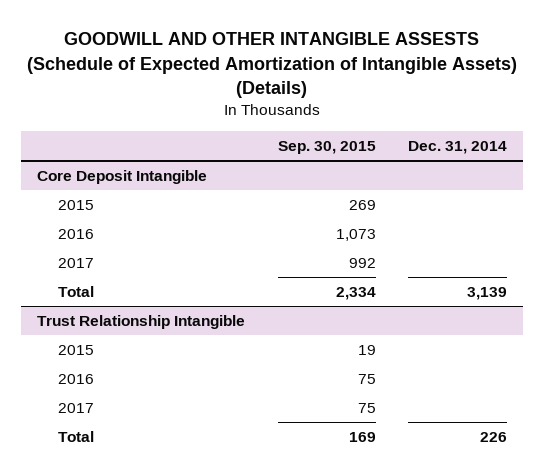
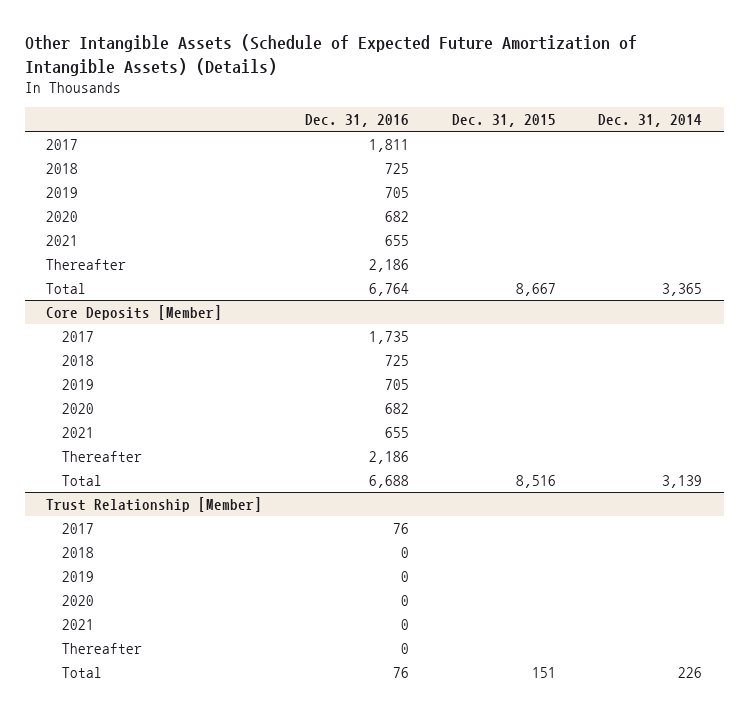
- GOODWILL AND OTHER INTANGIBLE ASSESTS (Schedule of Expected Amortization of Intangible Assets) (Details)
+ Other Intangible Assets (Schedule of Expected Future Amortization of Intangible Assets) (Details)
- | Sep. 30, 2015 | Dec. 31, 2014
+ | Dec. 31, 2016 | Dec. 31, 2015 | Dec. 31, 2014
- Core Deposit Intangible
- 2015 | 269 |
- 2016 | 1,073 |
+ 2017 | 1,811 | |
+ 2018 | 725 | |
+ 2019 | 705 | |
+ 2020 | 682 | |
+ 2021 | 655 | |
+ Thereafter | 2,186 | |
+ Total | 6,764 | 8,667 | 3,365
+ Core Deposits [Member]
+ 2018 | 725 | |
+ 2019 | 705 | |
+ 2020 | 682 | |
+ 2021 | 655 | |
+ Thereafter | 2,186 | |
- Trust Relationship Intangible
- 2015 | 19 |
- 2016 | 75 |
+ Trust Relationship [Member]
+ 2018 | 0 | |
+ 2019 | 0 | |
+ 2020 | 0 | |
+ 2021 | 0 | |
+ Thereafter | 0 | |

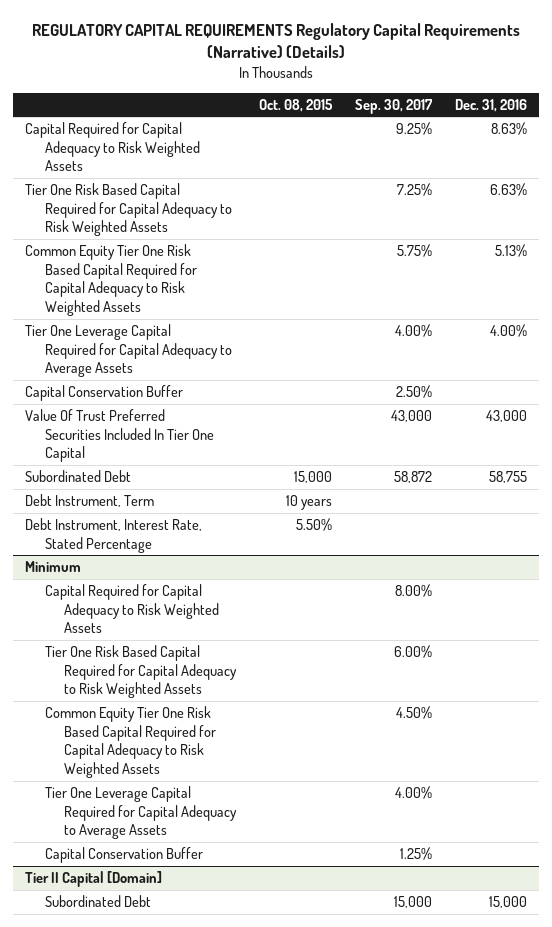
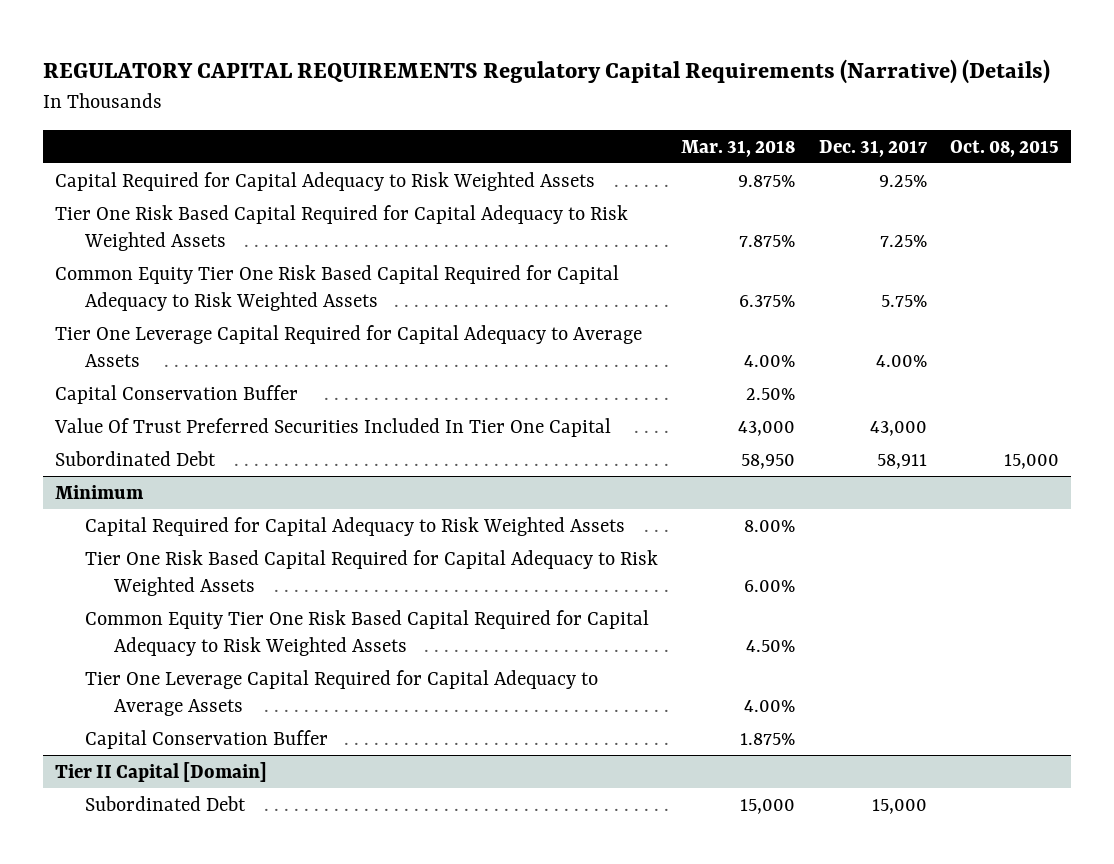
- | Oct. 08, 2015 | Sep. 30, 2017 | Dec. 31, 2016
+ | Mar. 31, 2018 | Dec. 31, 2017 | Oct. 08, 2015
- Debt Instrument, Term | 10 years | |
- Debt Instrument, Interest Rate, Stated Percentage | 5.50% | |

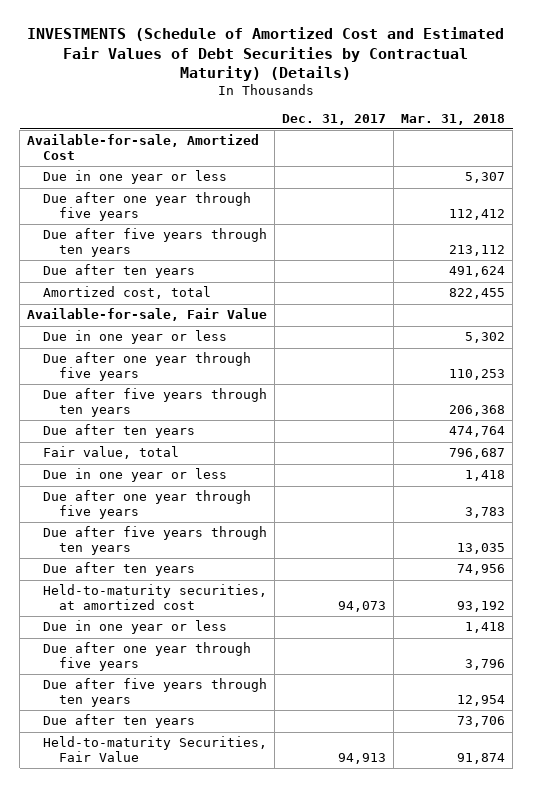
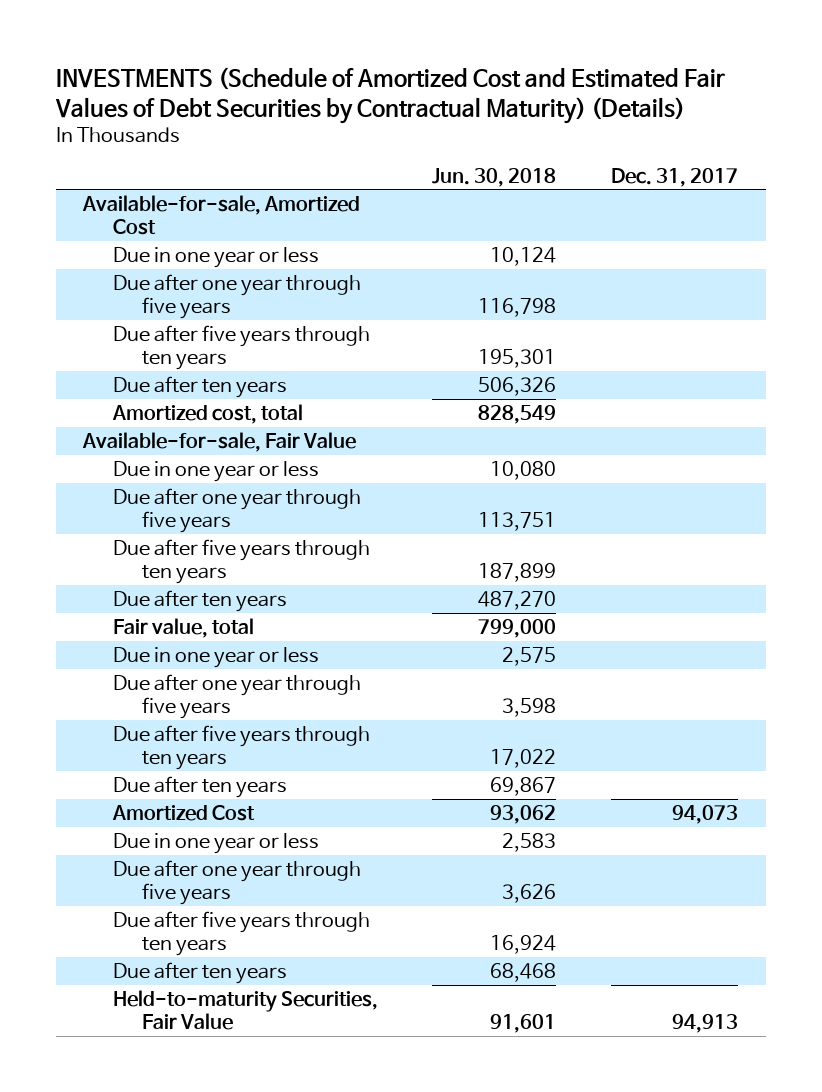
- | Dec. 31, 2017 | Mar. 31, 2018
+ | Jun. 30, 2018 | Dec. 31, 2017
- Held-to-maturity securities, at amortized cost | 94,073 | 93,192
+ Amortized Cost | 93,062 | 94,073

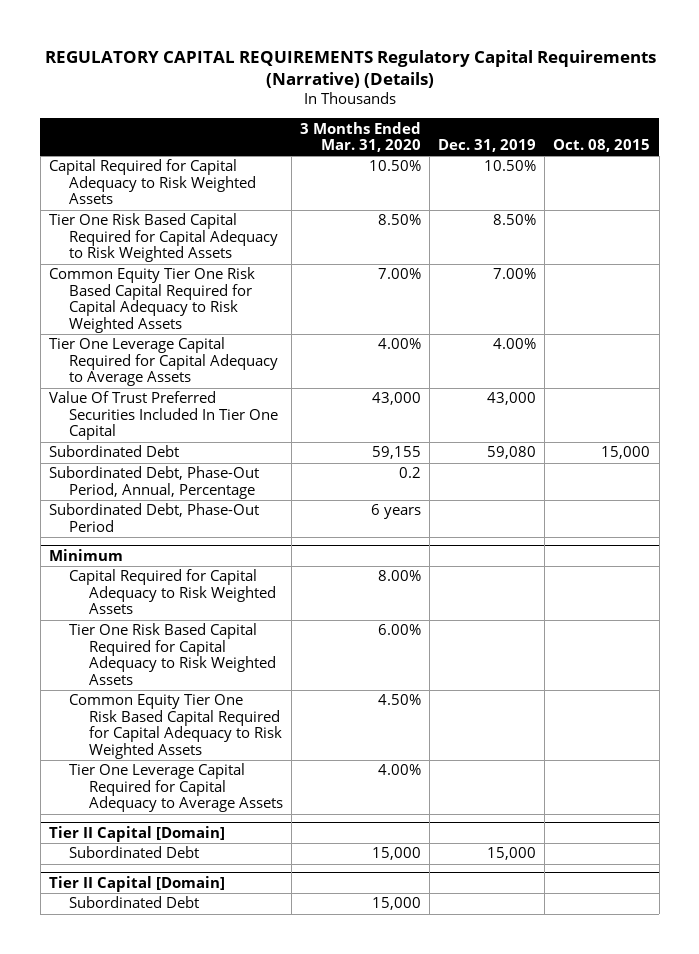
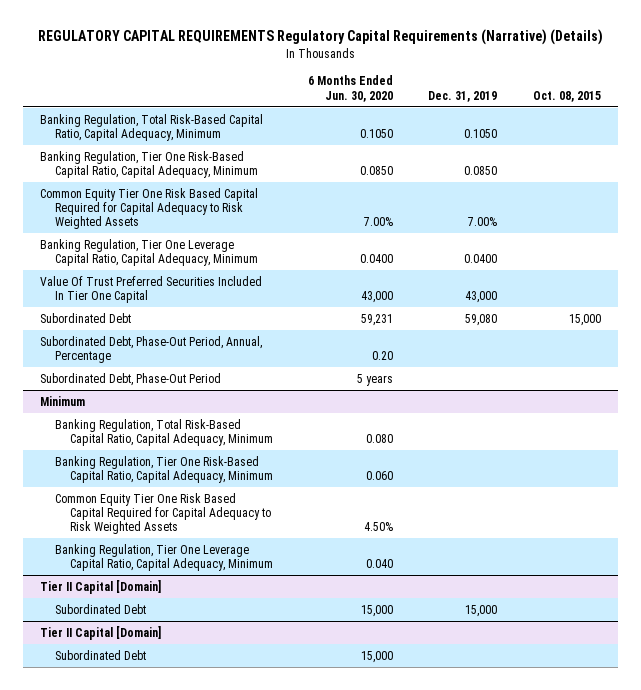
- | 3 Months Ended Mar. 31, 2020 | Dec. 31, 2019 | Oct. 08, 2015
+ | 6 Months Ended Jun. 30, 2020 | Dec. 31, 2019 | Oct. 08, 2015
- Capital Required for Capital Adequacy to Risk Weighted Assets | 10.50% | 10.50% |
- Tier One Risk Based Capital Required for Capital Adequacy to Risk Weighted Assets | 8.50% | 8.50% |
+ Banking Regulation, Total Risk-Based Capital Ratio, Capital Adequacy, Minimum | 0.1050 | 0.1050 |
+ Banking Regulation, Tier One Risk-Based Capital Ratio, Capital Adequacy, Minimum | 0.0850 | 0.0850 |
- Tier One Leverage Capital Required for Capital Adequacy to Average Assets | 4.00% | 4.00% |
+ Banking Regulation, Tier One Leverage Capital Ratio, Capital Adequacy, Minimum | 0.0400 | 0.0400 |
@ Minimum
- Capital Required for Capital Adequacy to Risk Weighted Assets | 8.00% | |
- Tier One Risk Based Capital Required for Capital Adequacy to Risk Weighted Assets | 6.00% | |
+ Banking Regulation, Total Risk-Based Capital Ratio, Capital Adequacy, Minimum | 0.080 | |
+ Banking Regulation, Tier One Risk-Based Capital Ratio, Capital Adequacy, Minimum | 0.060 | |
- Tier One Leverage Capital Required for Capital Adequacy to Average Assets | 4.00% | |
+ Banking Regulation, Tier One Leverage Capital Ratio, Capital Adequacy, Minimum | 0.040 | |

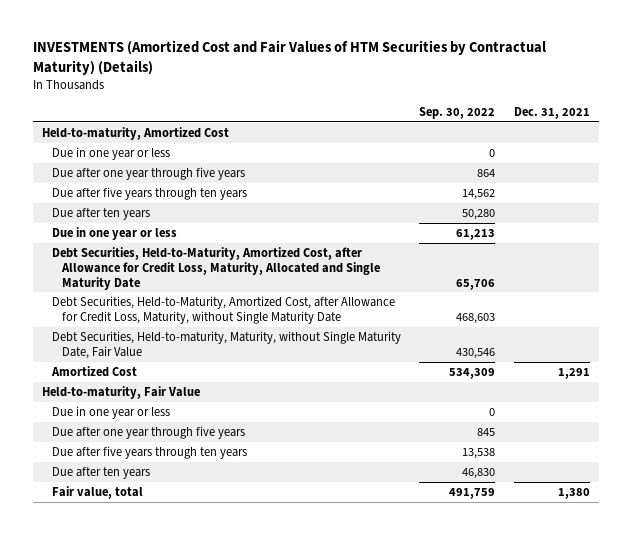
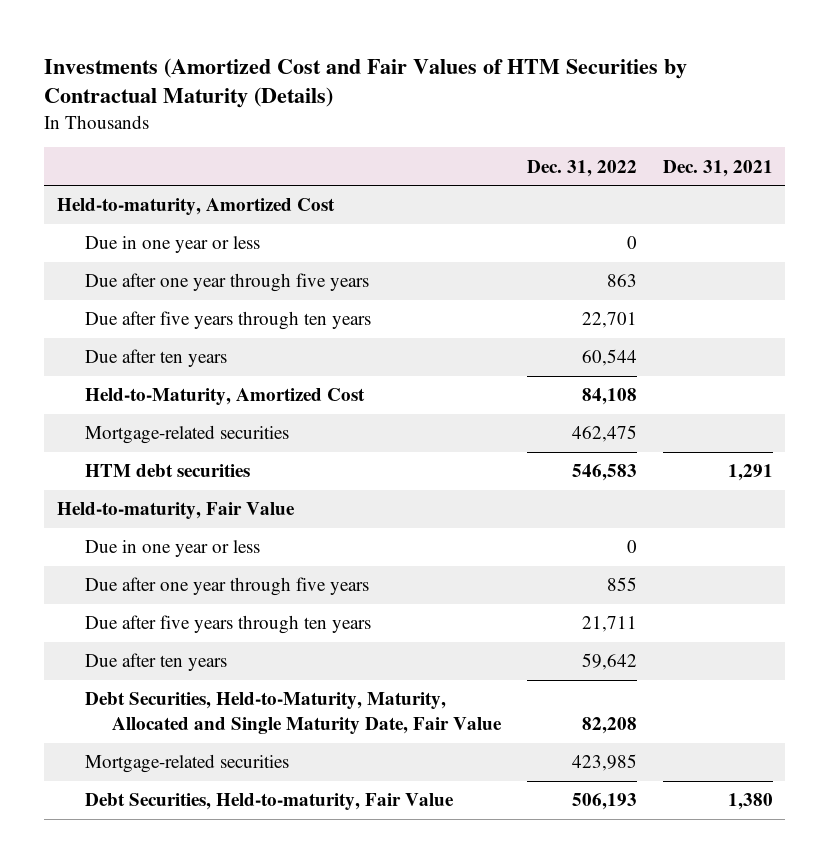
- INVESTMENTS (Amortized Cost and Fair Values of HTM Securities by Contractual Maturity) (Details)
+ Investments (Amortized Cost and Fair Values of HTM Securities by Contractual Maturity (Details)
- | Sep. 30, 2022 | Dec. 31, 2021
+ | Dec. 31, 2022 | Dec. 31, 2021
- Due in one year or less | 61,213 |
- Debt Securities, Held-to-Maturity, Amortized Cost, after Allowance for Credit Loss, Maturity, Allocated and Single Maturity Date | 65,706 |
- Debt Securities, Held-to-Maturity, Amortized Cost, after Allowance for Credit Loss, Maturity, without Single Maturity Date | 468,603 |
- Debt Securities, Held-to-maturity, Maturity, without Single Maturity Date, Fair Value | 430,546 |
- Amortized Cost | 534,309 | 1,291
+ Held-to-Maturity, Amortized Cost | 84,108 |
+ Mortgage-related securities | 462,475 |
+ HTM debt securities | 546,583 | 1,291
- Fair value, total | 491,759 | 1,380
+ Debt Securities, Held-to-Maturity, Maturity, Allocated and Single Maturity Date, Fair Value | 82,208 |
+ Mortgage-related securities | 423,985 |
+ Debt Securities, Held-to-maturity, Fair Value | 506,193 | 1,380

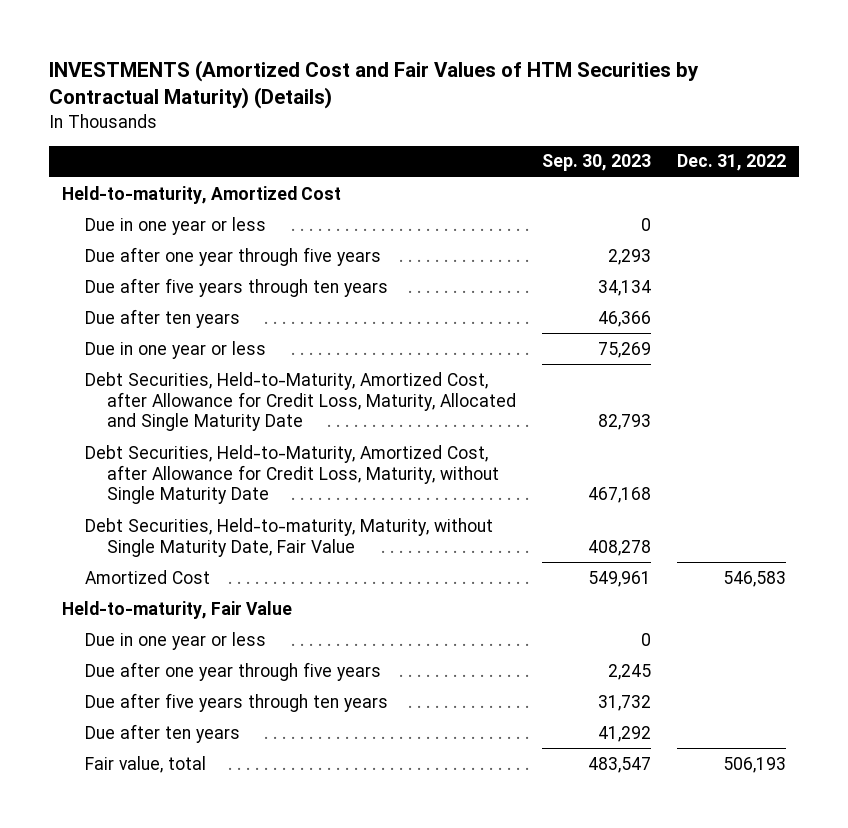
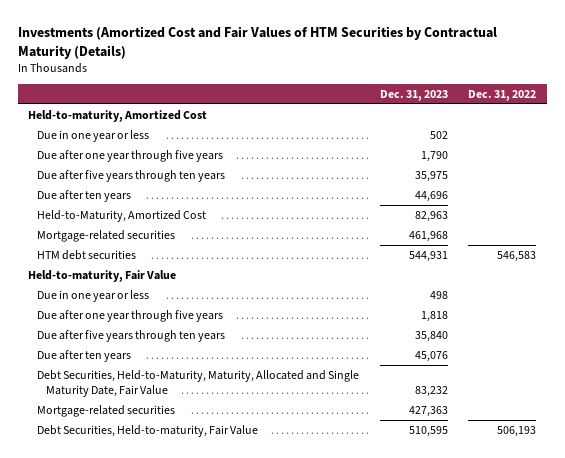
- INVESTMENTS (Amortized Cost and Fair Values of HTM Securities by Contractual Maturity) (Details)
+ Investments (Amortized Cost and Fair Values of HTM Securities by Contractual Maturity (Details)
- | Sep. 30, 2023 | Dec. 31, 2022
+ | Dec. 31, 2023 | Dec. 31, 2022
- Due in one year or less | 75,269 |
- Debt Securities, Held-to-Maturity, Amortized Cost, after Allowance for Credit Loss, Maturity, Allocated and Single Maturity Date | 82,793 |
- Debt Securities, Held-to-Maturity, Amortized Cost, after Allowance for Credit Loss, Maturity, without Single Maturity Date | 467,168 |
- Debt Securities, Held-to-maturity, Maturity, without Single Maturity Date, Fair Value | 408,278 |
- Amortized Cost | 549,961 | 546,583
+ Held-to-Maturity, Amortized Cost | 82,963 |
+ Mortgage-related securities | 461,968 |
+ HTM debt securities | 544,931 | 546,583
- Fair value, total | 483,547 | 506,193
+ Debt Securities, Held-to-Maturity, Maturity, Allocated and Single Maturity Date, Fair Value | 83,232 |
+ Mortgage-related securities | 427,363 |
+ Debt Securities, Held-to-maturity, Fair Value | 510,595 | 506,193

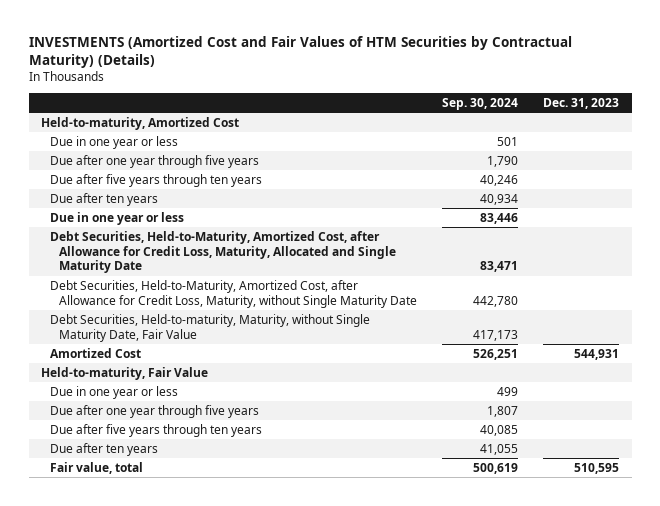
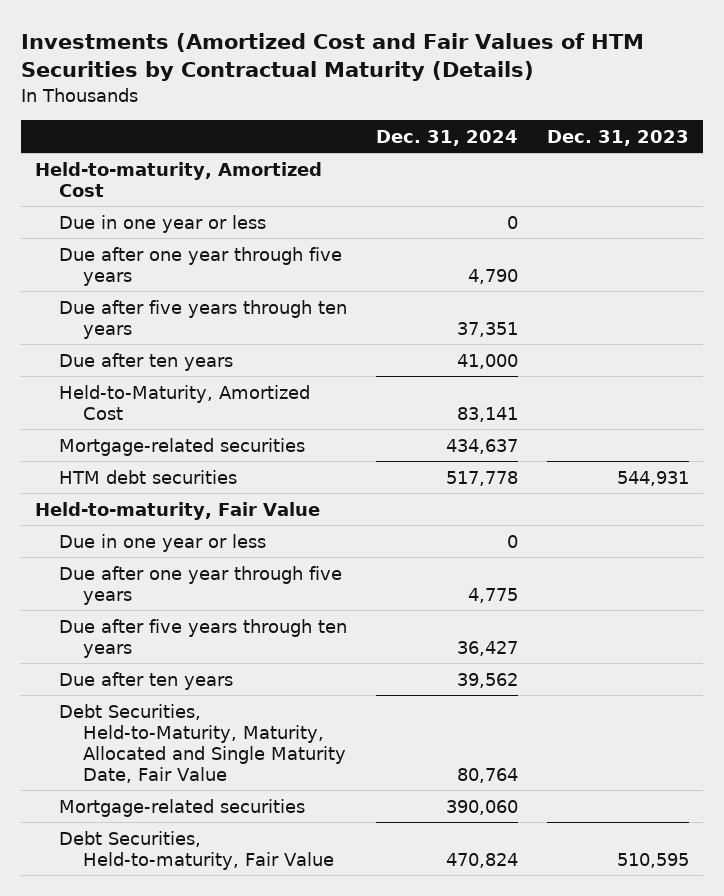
- INVESTMENTS (Amortized Cost and Fair Values of HTM Securities by Contractual Maturity) (Details)
+ Investments (Amortized Cost and Fair Values of HTM Securities by Contractual Maturity (Details)
- | Sep. 30, 2024 | Dec. 31, 2023
+ | Dec. 31, 2024 | Dec. 31, 2023
- Due in one year or less | 83,446 |
- Debt Securities, Held-to-Maturity, Amortized Cost, after Allowance for Credit Loss, Maturity, Allocated and Single Maturity Date | 83,471 |
- Debt Securities, Held-to-Maturity, Amortized Cost, after Allowance for Credit Loss, Maturity, without Single Maturity Date | 442,780 |
- Debt Securities, Held-to-maturity, Maturity, without Single Maturity Date, Fair Value | 417,173 |
- Amortized Cost | 526,251 | 544,931
+ Held-to-Maturity, Amortized Cost | 83,141 |
+ Mortgage-related securities | 434,637 |
+ HTM debt securities | 517,778 | 544,931
- Fair value, total | 500,619 | 510,595
+ Debt Securities, Held-to-Maturity, Maturity, Allocated and Single Maturity Date, Fair Value | 80,764 |
+ Mortgage-related securities | 390,060 |
+ Debt Securities, Held-to-maturity, Fair Value | 470,824 | 510,595

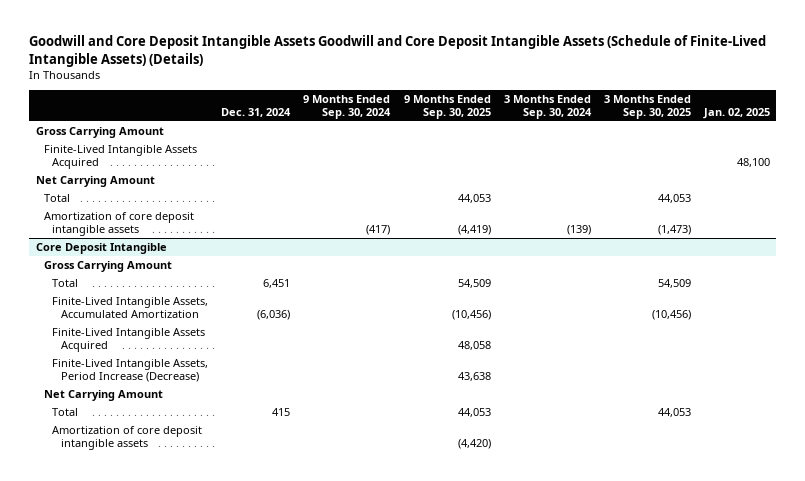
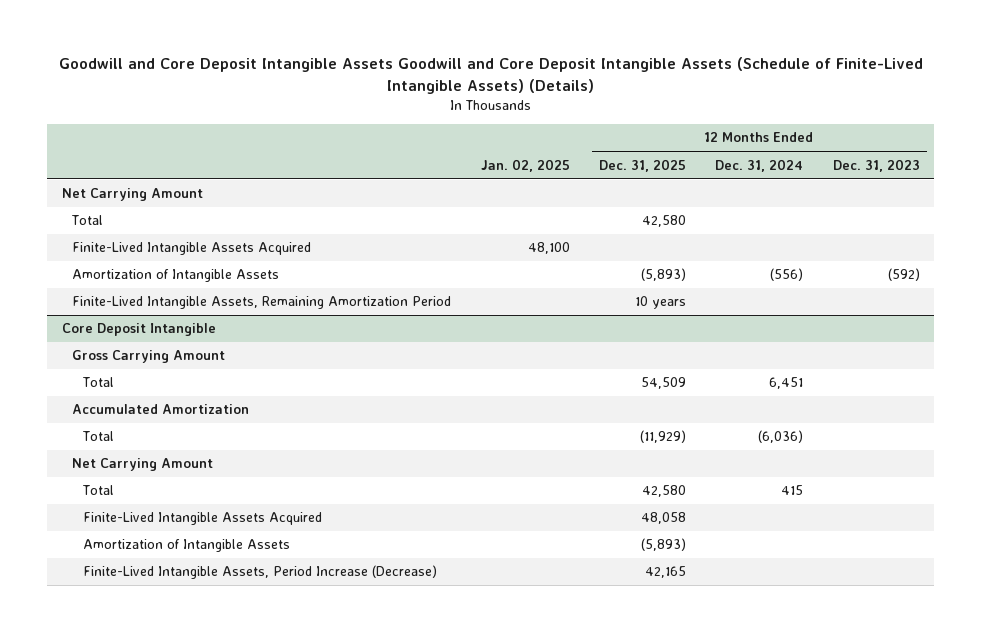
- | Dec. 31, 2024 | 9 Months Ended Sep. 30, 2024 | 9 Months Ended Sep. 30, 2025 | 3 Months Ended Sep. 30, 2024 | 3 Months Ended Sep. 30, 2025 | Jan. 02, 2025
+ | Jan. 02, 2025 | 12 Months Ended Dec. 31, 2025 | 12 Months Ended Dec. 31, 2024 | 12 Months Ended Dec. 31, 2023
- Gross Carrying Amount
- Amortization of core deposit intangible assets | | (417) | (4,419) | (139) | (1,473) |
moved down: Finite-Lived Intangible Assets Acquired | 48,100 | | |
+ Amortization of Intangible Assets | | (5,893) | (556) | (592)
+ Finite-Lived Intangible Assets, Remaining Amortization Period | | 10 years | |
@ Core Deposit Intangible
- Finite-Lived Intangible Assets, Accumulated Amortization | (6,036) | | (10,456) | | (10,456) |
+ Accumulated Amortization
+ Total | | (11,929) | (6,036) |
- Amortization of core deposit intangible assets | | | (4,420) | | |
moved down: Finite-Lived Intangible Assets Acquired | | 48,058 | |
+ Amortization of Intangible Assets | | (5,893) | |
moved down: Finite-Lived Intangible Assets, Period Increase (Decrease) | | 42,165 | |

